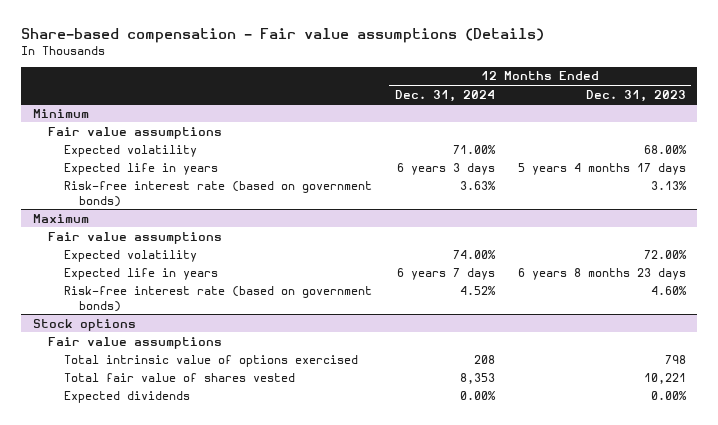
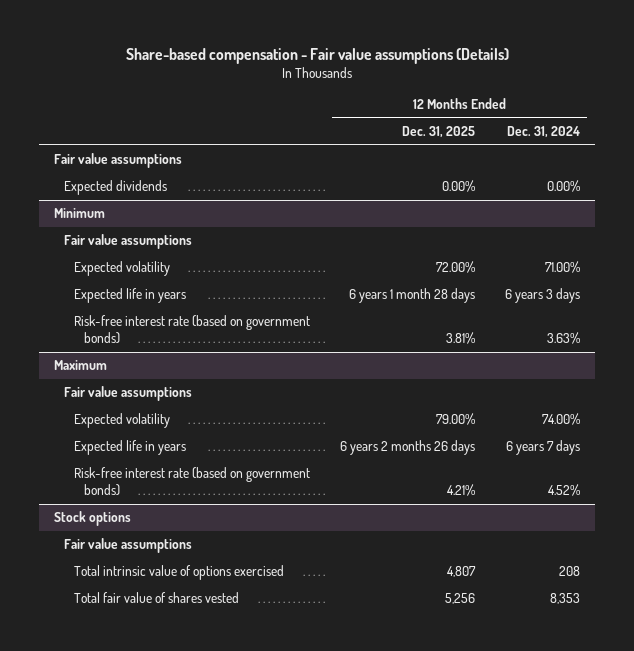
- | 12 Months Ended Dec. 31, 2024 | 12 Months Ended Dec. 31, 2023
+ | 12 Months Ended Dec. 31, 2025 | 12 Months Ended Dec. 31, 2024
+ Fair value assumptions
+ Expected dividends | 0.00% | 0.00%
@ Stock options
- Expected dividends | 0.00% | 0.00%

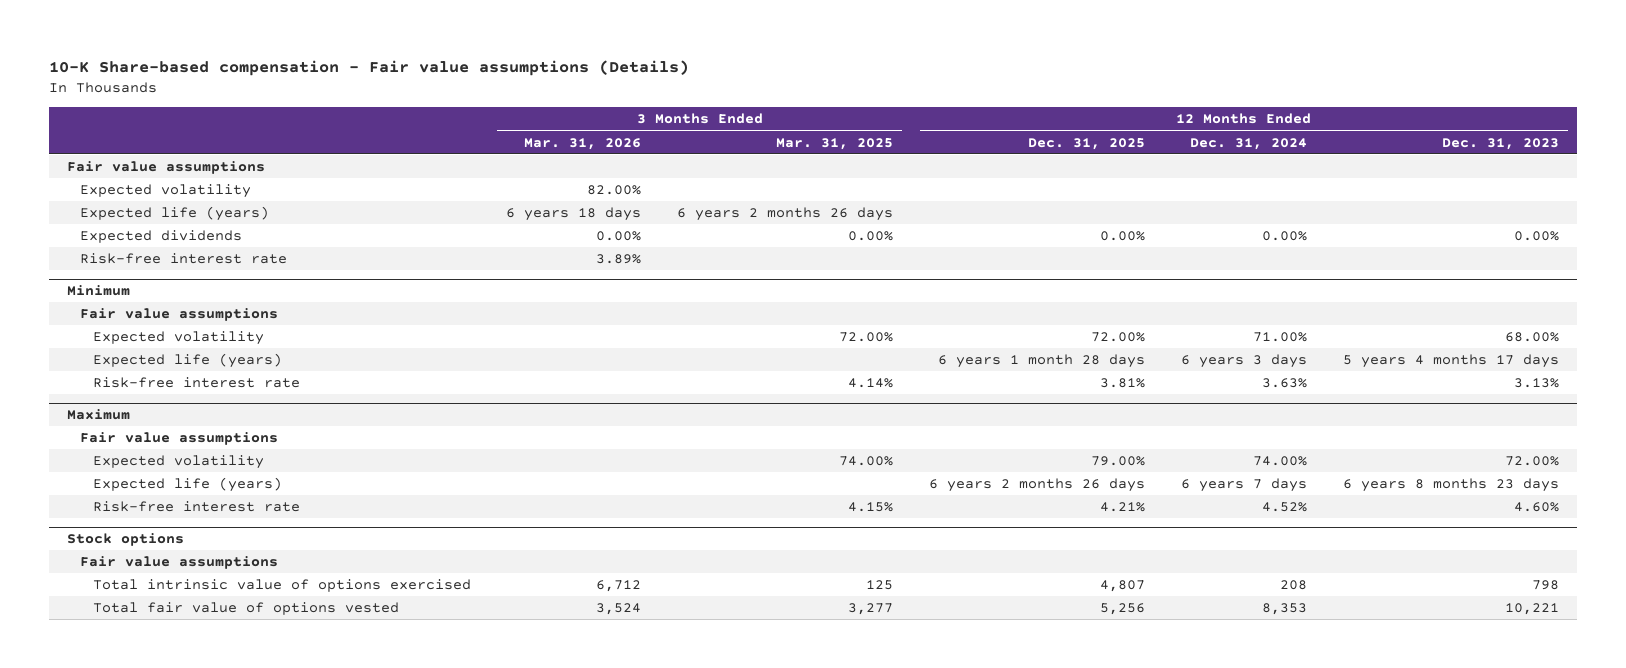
- Share-based compensation - Fair value assumptions (Details)
+ 10-K Share-based compensation - Fair value assumptions (Details)
- | 12 Months Ended Dec. 31, 2025 | 12 Months Ended Dec. 31, 2024
+ | 3 Months Ended Mar. 31, 2026 | 3 Months Ended Mar. 31, 2025 | 12 Months Ended Dec. 31, 2025 | 12 Months Ended Dec. 31, 2024 | 12 Months Ended Dec. 31, 2023
+ Expected volatility | 82.00% | | | |
+ Expected life (years) | 6 years 18 days | 6 years 2 months 26 days | | |
+ Risk-free interest rate | 3.89% | | | |
@ Minimum
- Expected life in years | 6 years 1 month 28 days | 6 years 3 days
- Risk-free interest rate (based on government bonds) | 3.81% | 3.63%
+ Expected life (years) | | | 6 years 1 month 28 days | 6 years 3 days | 5 years 4 months 17 days
+ Risk-free interest rate | | 4.14% | 3.81% | 3.63% | 3.13%
@ Maximum
- Expected life in years | 6 years 2 months 26 days | 6 years 7 days
- Risk-free interest rate (based on government bonds) | 4.21% | 4.52%
+ Expected life (years) | | | 6 years 2 months 26 days | 6 years 7 days | 6 years 8 months 23 days
+ Risk-free interest rate | | 4.15% | 4.21% | 4.52% | 4.60%
@ Stock options
- Total fair value of shares vested | 5,256 | 8,353
+ Total fair value of options vested | 3,524 | 3,277 | 5,256 | 8,353 | 10,221

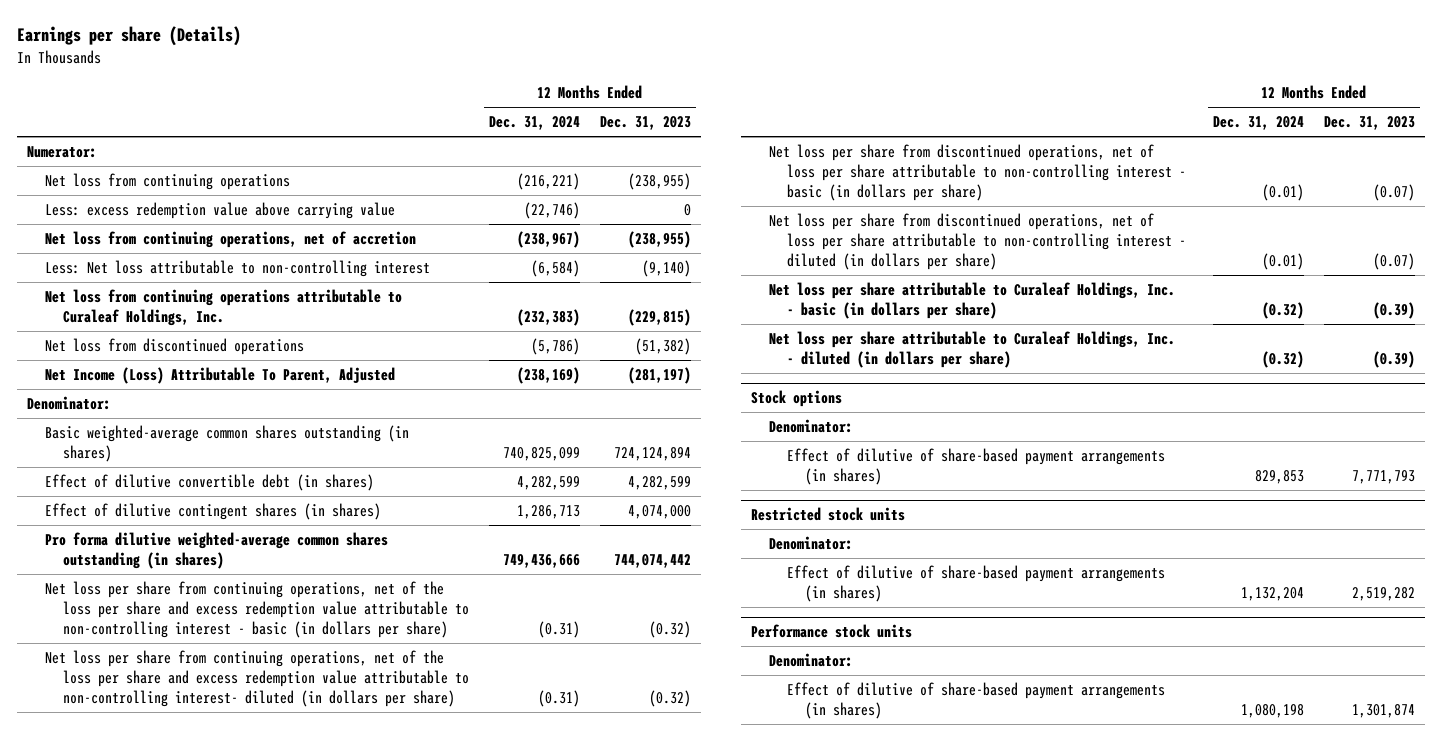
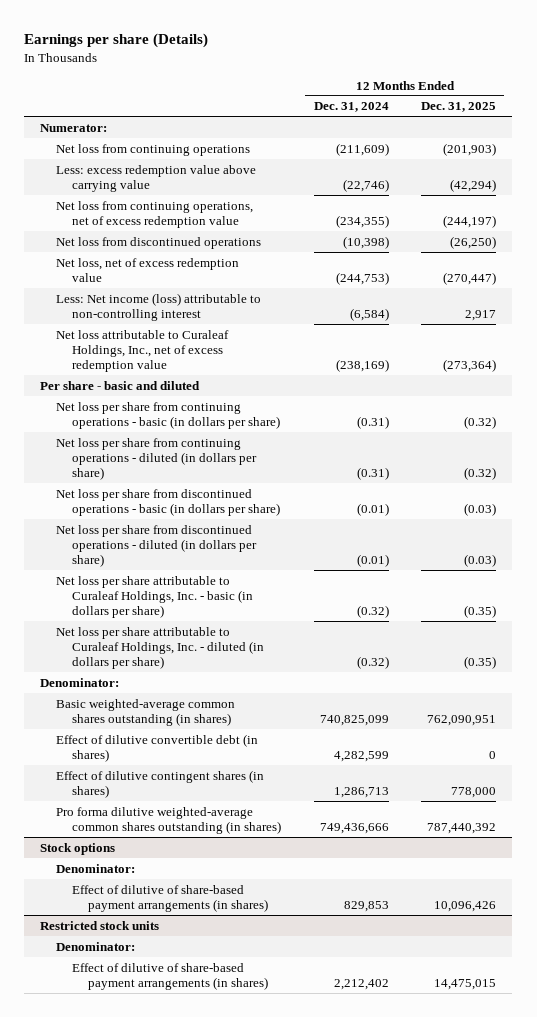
- | 12 Months Ended Dec. 31, 2024 | 12 Months Ended Dec. 31, 2023
+ | 12 Months Ended Dec. 31, 2024 | 12 Months Ended Dec. 31, 2025
- Net loss from continuing operations | (216,221) | (238,955)
+ Net loss from continuing operations | (211,609) | (201,903)
- Net loss from continuing operations, net of accretion | (238,967) | (238,955)
- Less: Net loss attributable to non-controlling interest | (6,584) | (9,140)
- Net loss from continuing operations attributable to Curaleaf Holdings, Inc. | (232,383) | (229,815)
- Net loss from discontinued operations | (5,786) | (51,382)
- Net Income (Loss) Attributable To Parent, Adjusted | (238,169) | (281,197)
+ Net loss from continuing operations, net of excess redemption value | (234,355) | (244,197)
+ Net loss from discontinued operations | (10,398) | (26,250)
+ Net loss, net of excess redemption value | (244,753) | (270,447)
+ Less: Net income (loss) attributable to non-controlling interest | (6,584) | 2,917
+ Net loss attributable to Curaleaf Holdings, Inc., net of excess redemption value | (238,169) | (273,364)
+ Per share - basic and diluted
+ Net loss per share from continuing operations - basic (in dollars per share) | (0.31) | (0.32)
+ Net loss per share from continuing operations - diluted (in dollars per share) | (0.31) | (0.32)
+ Net loss per share from discontinued operations - basic (in dollars per share) | (0.01) | (0.03)
+ Net loss per share from discontinued operations - diluted (in dollars per share) | (0.01) | (0.03)
moved up: Net loss per share attributable to Curaleaf Holdings, Inc. - basic (in dollars per share) | (0.32) | (0.35)
moved up: Net loss per share attributable to Curaleaf Holdings, Inc. - diluted (in dollars per share) | (0.32) | (0.35)
- Net loss per share from continuing operations, net of the loss per share and excess redemption value attributable to non-controlling interest - basic (in dollars per share) | (0.31) | (0.32)
- Net loss per share from continuing operations, net of the loss per share and excess redemption value attributable to non-controlling interest- diluted (in dollars per share) | (0.31) | (0.32)
- Net loss per share from discontinued operations, net of loss per share attributable to non-controlling interest - basic (in dollars per share) | (0.01) | (0.07)
- Net loss per share from discontinued operations, net of loss per share attributable to non-controlling interest - diluted (in dollars per share) | (0.01) | (0.07)
@ Restricted stock units
- Effect of dilutive of share-based payment arrangements (in shares) | 1,132,204 | 2,519,282
- Performance stock units
- Denominator:
- Effect of dilutive of share-based payment arrangements (in shares) | 1,080,198 | 1,301,874
@ Restricted stock units
+ Effect of dilutive of share-based payment arrangements (in shares) | 2,212,402 | 14,475,015

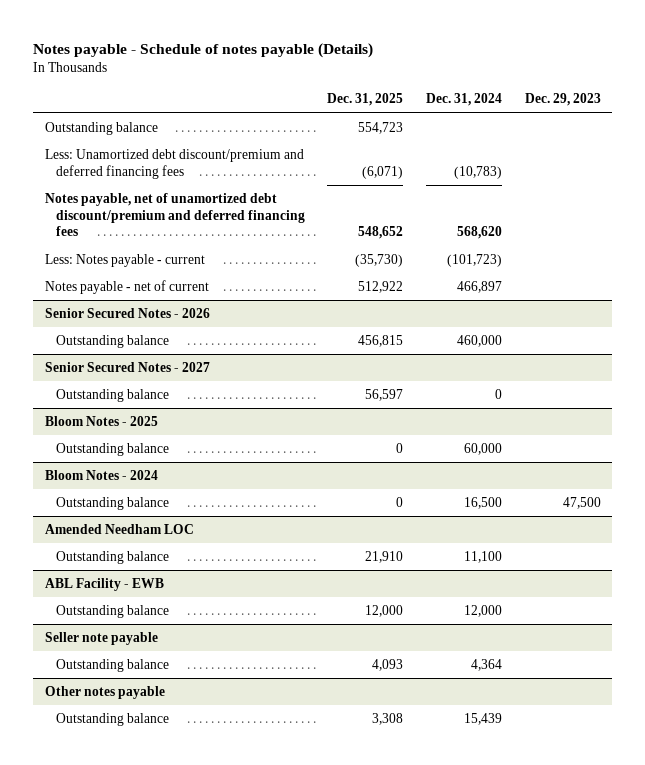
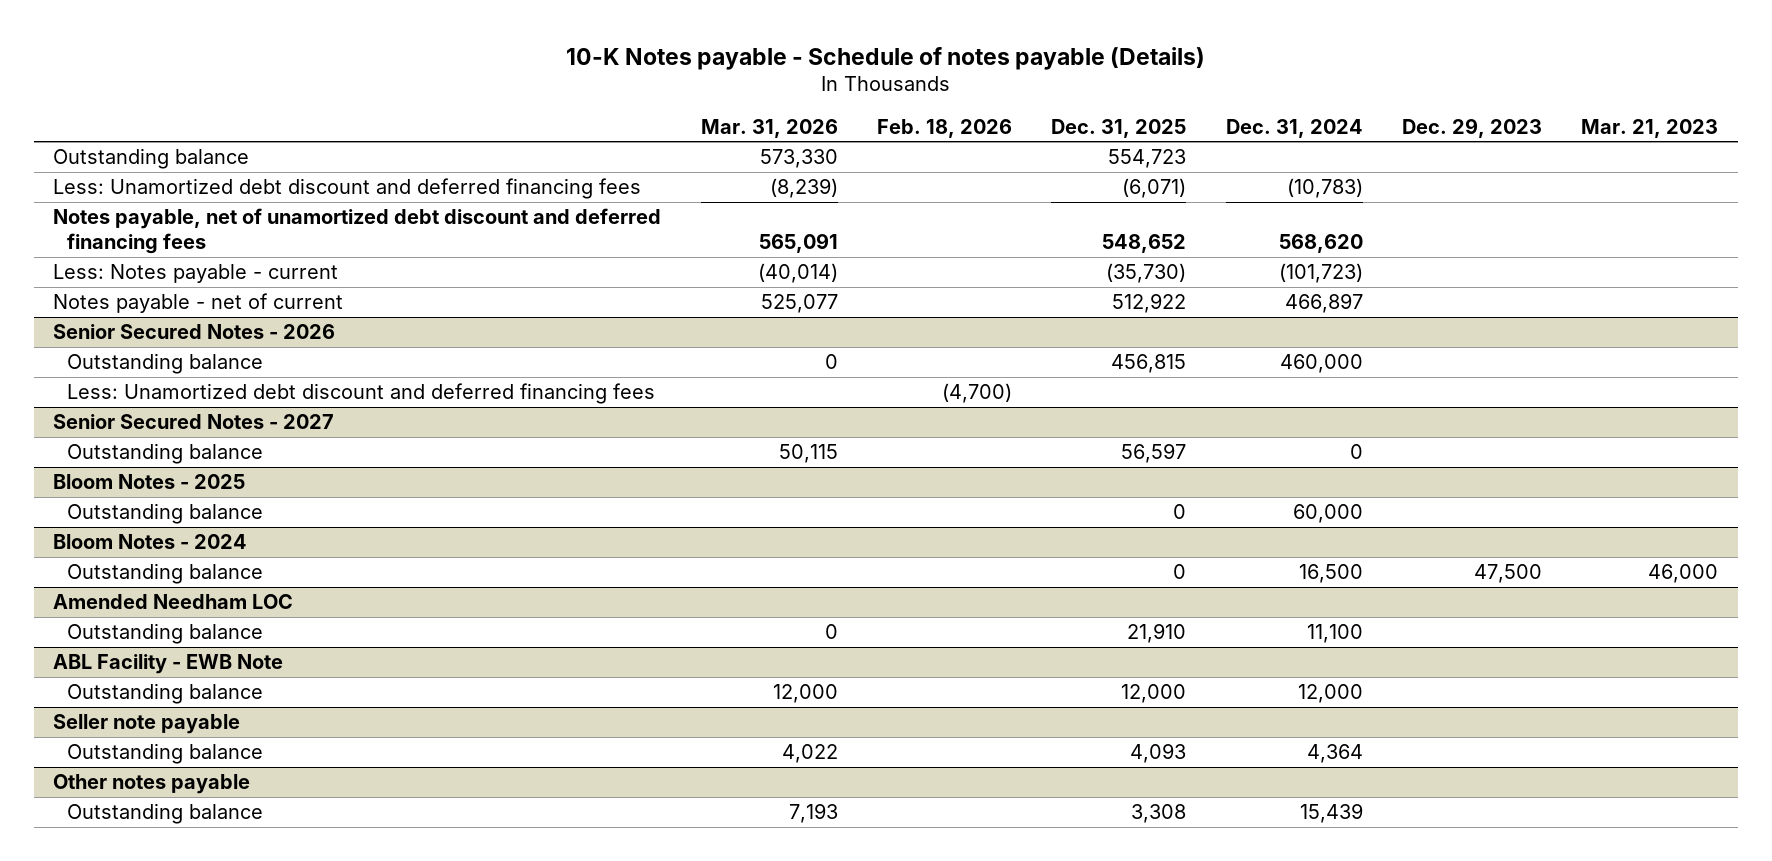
- Notes payable - Schedule of notes payable (Details)
+ 10-K Notes payable - Schedule of notes payable (Details)
- | Dec. 31, 2025 | Dec. 31, 2024 | Dec. 29, 2023
+ | Mar. 31, 2026 | Feb. 18, 2026 | Dec. 31, 2025 | Dec. 31, 2024 | Dec. 29, 2023 | Mar. 21, 2023
- Less: Unamortized debt discount/premium and deferred financing fees | (6,071) | (10,783) |
- Notes payable, net of unamortized debt discount/premium and deferred financing fees | 548,652 | 568,620 |
+ Less: Unamortized debt discount and deferred financing fees | (8,239) | | (6,071) | (10,783) | |
+ Notes payable, net of unamortized debt discount and deferred financing fees | 565,091 | | 548,652 | 568,620 | |
@ Senior Secured Notes - 2026
+ Less: Unamortized debt discount and deferred financing fees | | (4,700) | | | |
- ABL Facility - EWB
+ ABL Facility - EWB Note

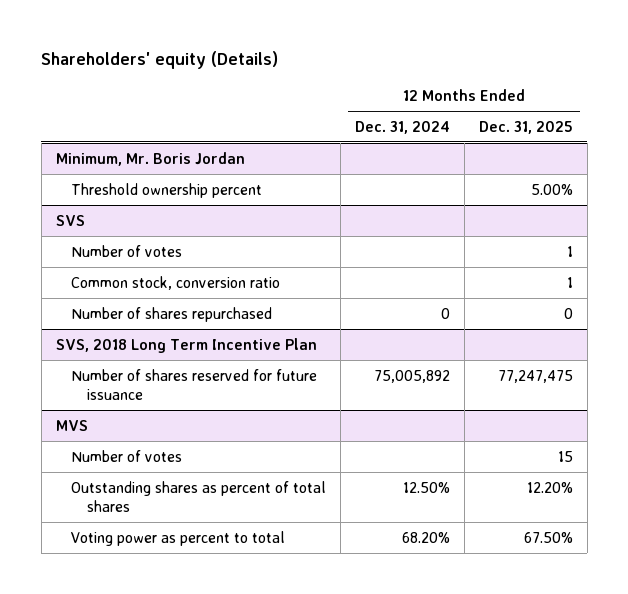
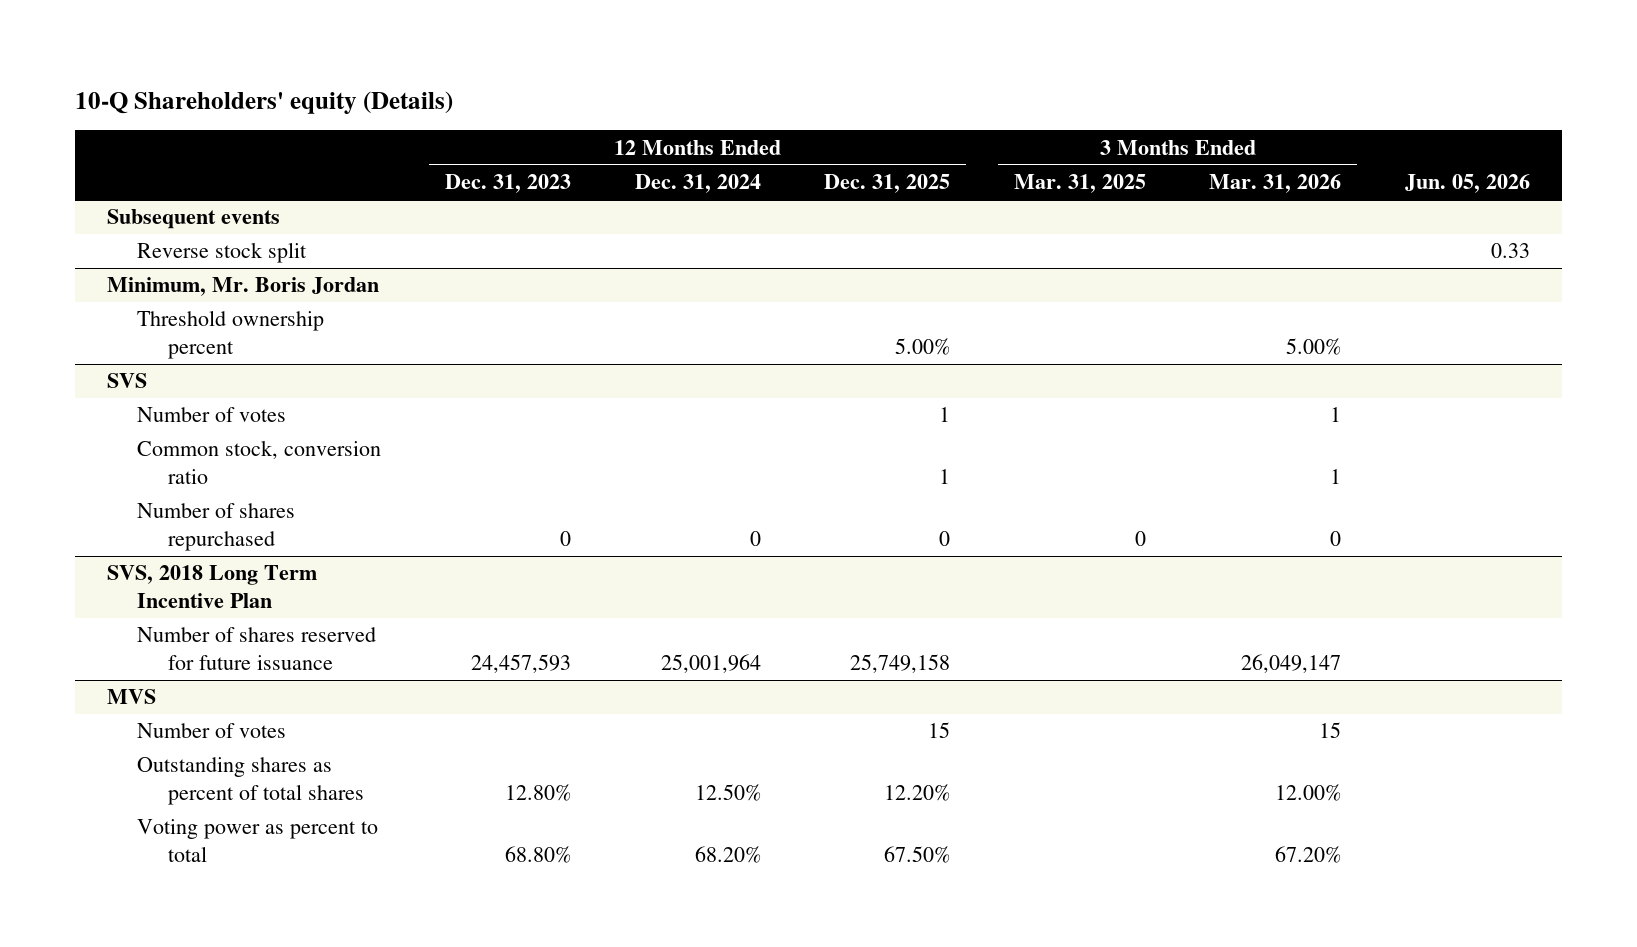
- Shareholders' equity (Details)
+ 10-Q Shareholders' equity (Details)
- | 12 Months Ended Dec. 31, 2024 | 12 Months Ended Dec. 31, 2025
+ | 12 Months Ended Dec. 31, 2023 | 12 Months Ended Dec. 31, 2024 | 12 Months Ended Dec. 31, 2025 | 3 Months Ended Mar. 31, 2025 | 3 Months Ended Mar. 31, 2026 | Jun. 05, 2026
+ Subsequent events
+ Reverse stock split | | | | | | 0.33
@ SVS, 2018 Long Term Incentive Plan
- Number of shares reserved for future issuance | 75,005,892 | 77,247,475
+ Number of shares reserved for future issuance | 24,457,593 | 25,001,964 | 25,749,158 | | 26,049,147 |

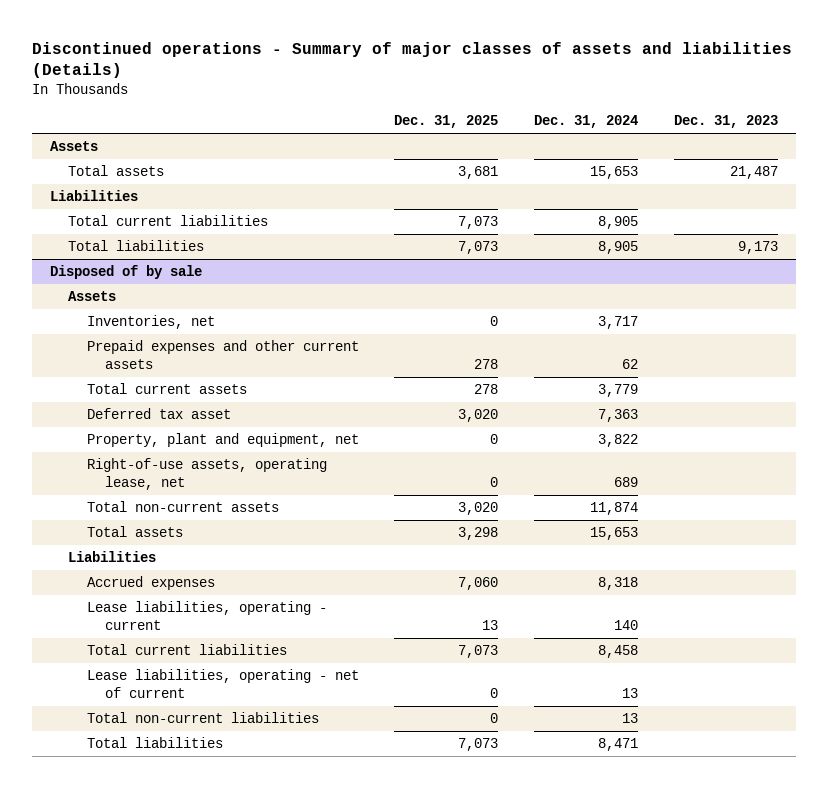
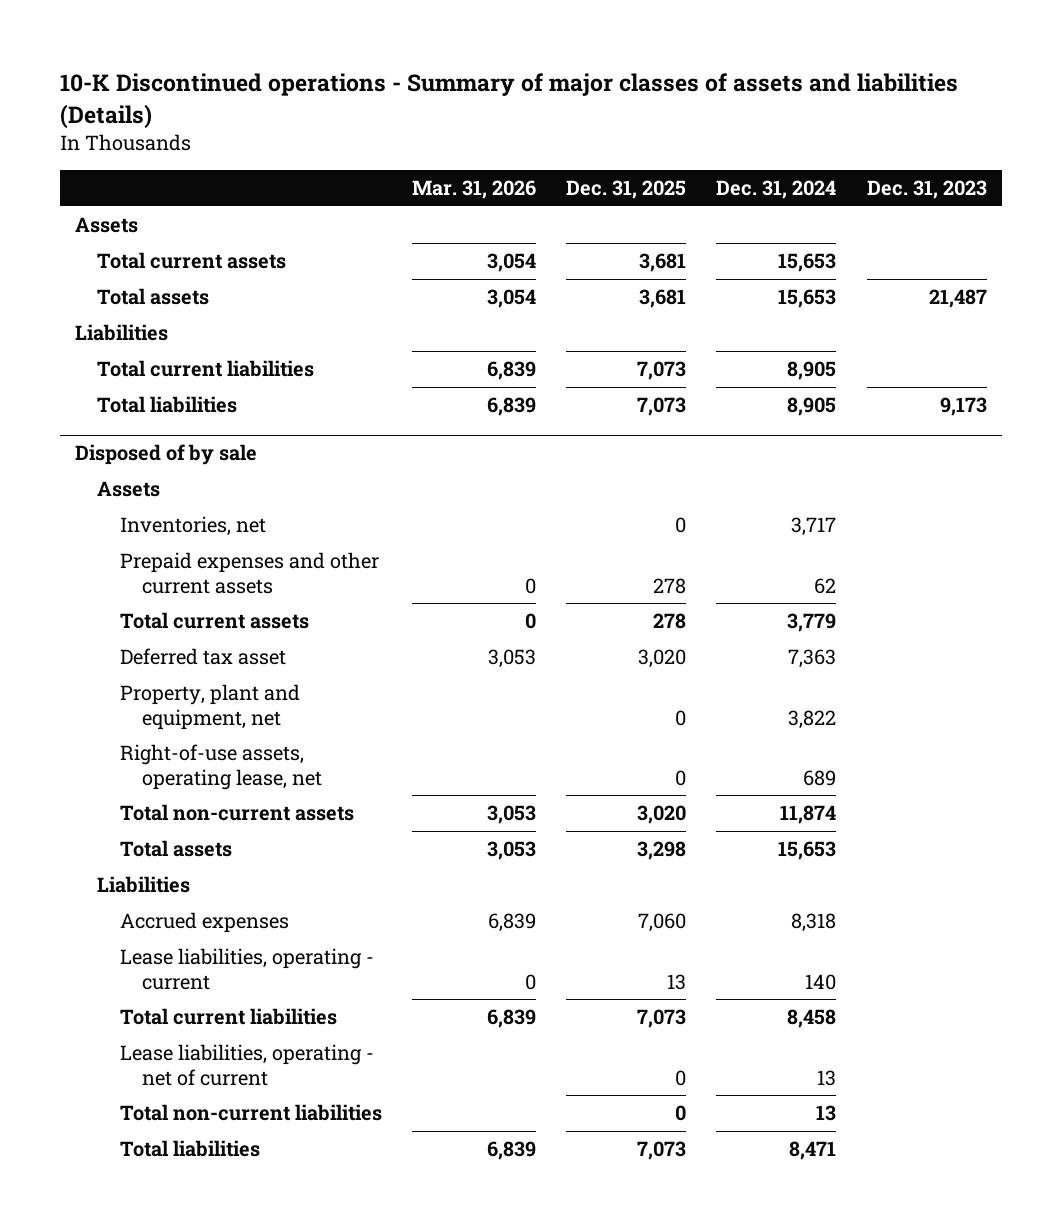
- Discontinued operations - Summary of major classes of assets and liabilities (Details)
+ 10-K Discontinued operations - Summary of major classes of assets and liabilities (Details)
- | Dec. 31, 2025 | Dec. 31, 2024 | Dec. 31, 2023
+ | Mar. 31, 2026 | Dec. 31, 2025 | Dec. 31, 2024 | Dec. 31, 2023
+ Total current assets | 3,054 | 3,681 | 15,653 |

